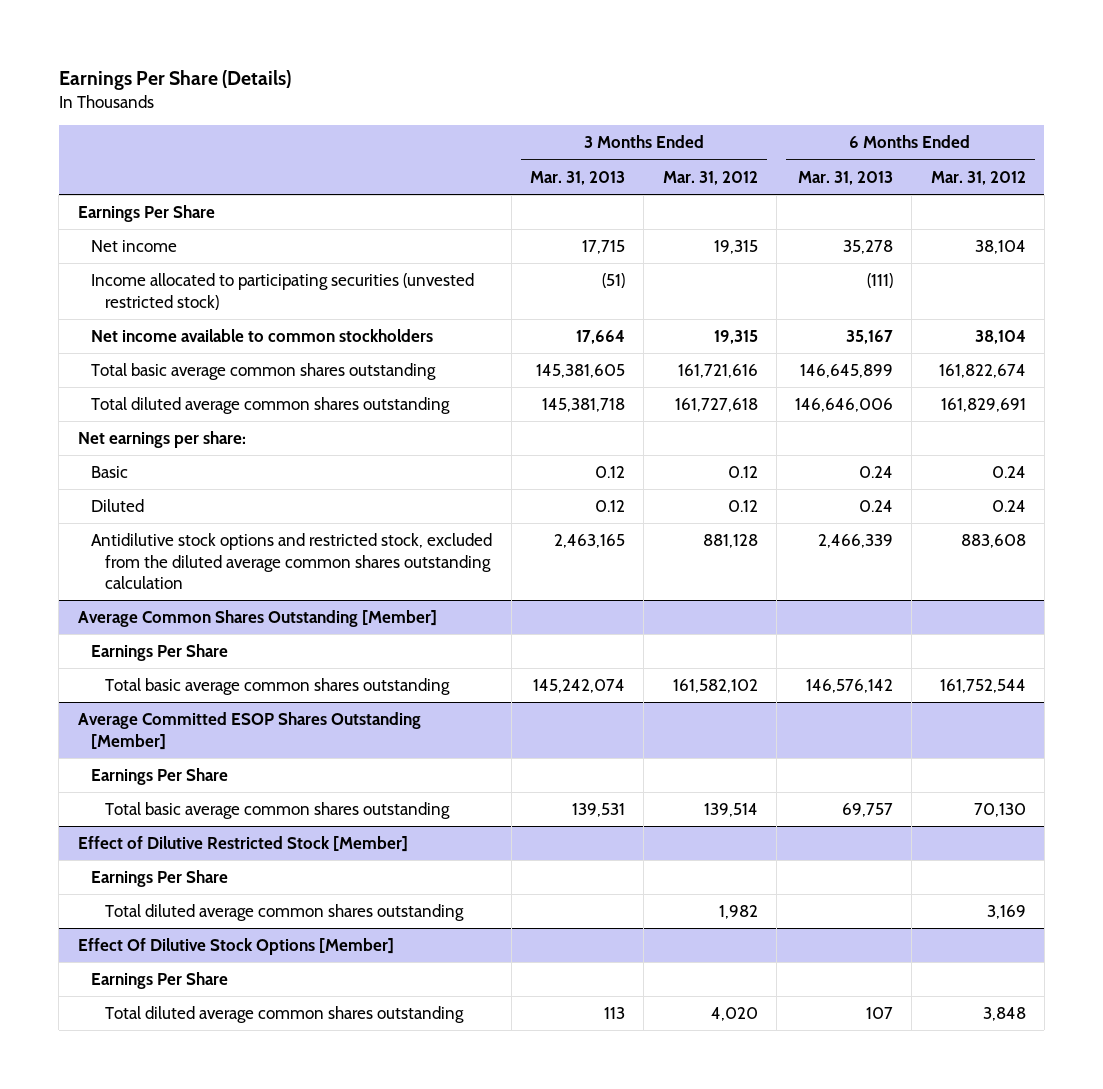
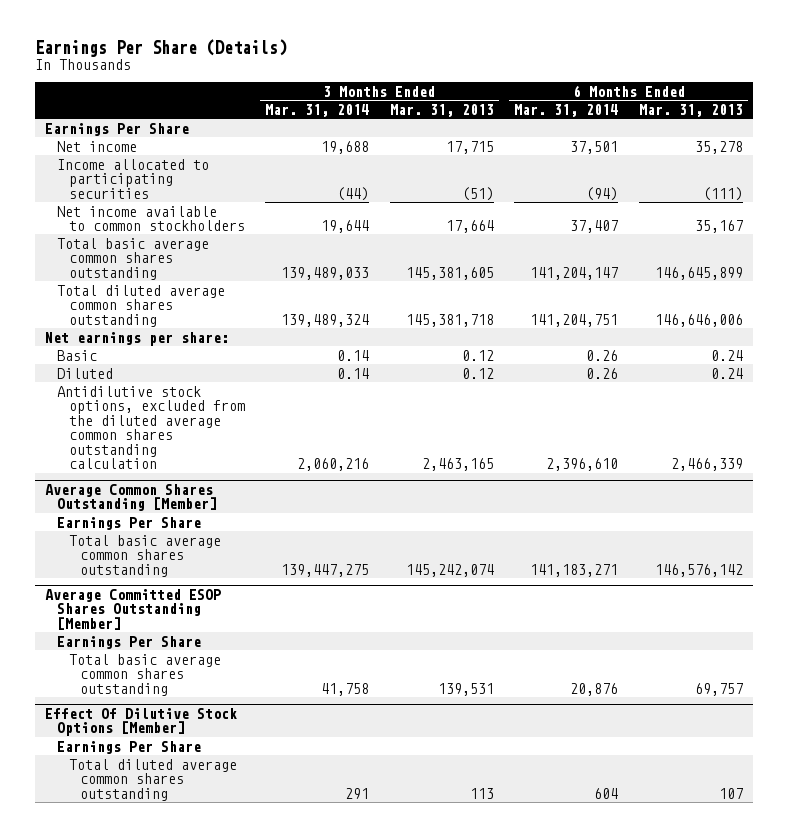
- | 3 Months Ended Mar. 31, 2013 | 3 Months Ended Mar. 31, 2012 | 6 Months Ended Mar. 31, 2013 | 6 Months Ended Mar. 31, 2012
+ | 3 Months Ended Mar. 31, 2014 | 3 Months Ended Mar. 31, 2013 | 6 Months Ended Mar. 31, 2014 | 6 Months Ended Mar. 31, 2013
- Income allocated to participating securities (unvested restricted stock) | (51) | | (111) |
+ Income allocated to participating securities | (44) | (51) | (94) | (111)
- Antidilutive stock options and restricted stock, excluded from the diluted average common shares outstanding calculation | 2,463,165 | 881,128 | 2,466,339 | 883,608
+ Antidilutive stock options, excluded from the diluted average common shares outstanding calculation | 2,060,216 | 2,463,165 | 2,396,610 | 2,466,339
- Effect of Dilutive Restricted Stock [Member]
- Earnings Per Share
- Total diluted average common shares outstanding | | 1,982 | | 3,169

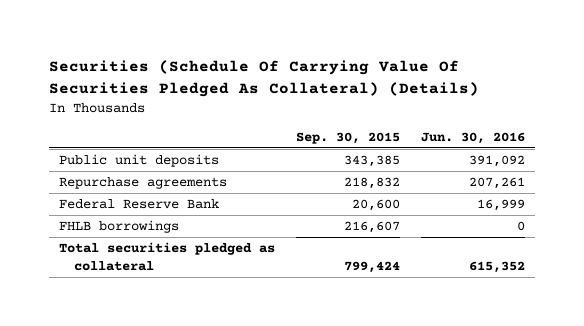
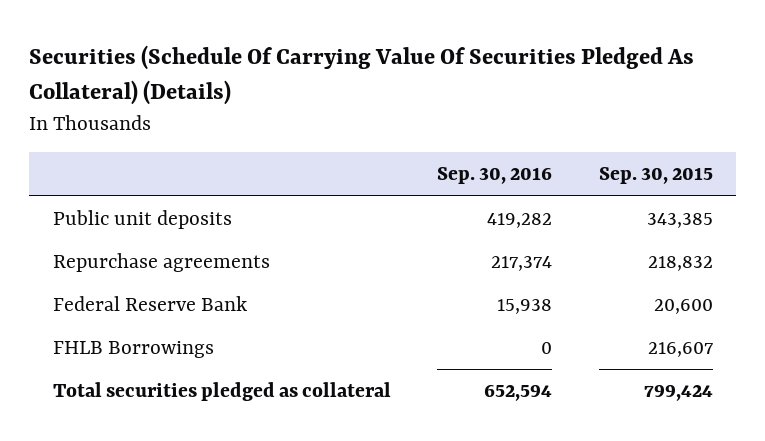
- | Sep. 30, 2015 | Jun. 30, 2016
+ | Sep. 30, 2016 | Sep. 30, 2015
- FHLB borrowings | 216,607 | 0
+ FHLB Borrowings | 0 | 216,607

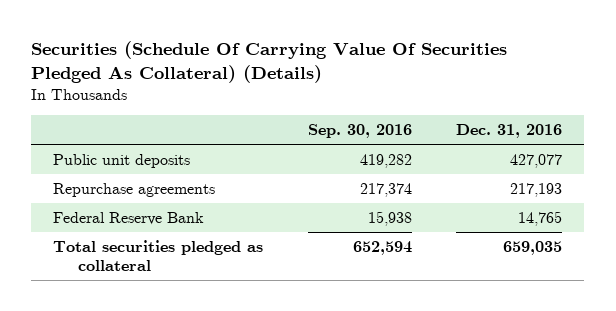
- | Sep. 30, 2016 | Sep. 30, 2015
+ | Sep. 30, 2016 | Dec. 31, 2016
- FHLB Borrowings | 0 | 216,607

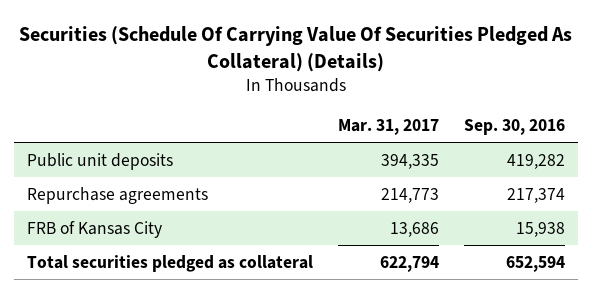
- | Sep. 30, 2016 | Dec. 31, 2016
+ | Mar. 31, 2017 | Sep. 30, 2016
- Federal Reserve Bank | 15,938 | 14,765
+ FRB of Kansas City | 13,686 | 15,938

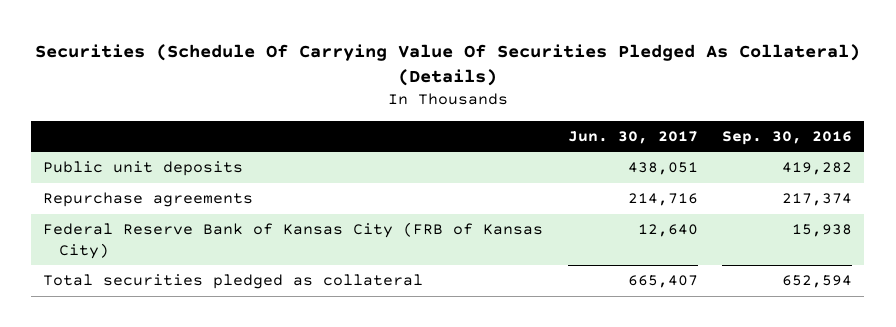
- | Mar. 31, 2017 | Sep. 30, 2016
+ | Jun. 30, 2017 | Sep. 30, 2016
- FRB of Kansas City | 13,686 | 15,938
+ Federal Reserve Bank of Kansas City (FRB of Kansas City) | 12,640 | 15,938

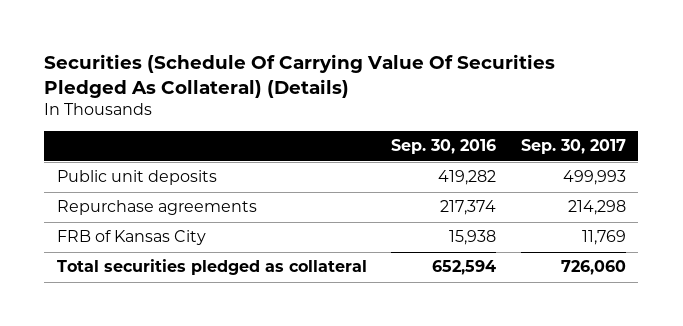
- | Jun. 30, 2017 | Sep. 30, 2016
+ | Sep. 30, 2016 | Sep. 30, 2017
- Federal Reserve Bank of Kansas City (FRB of Kansas City) | 12,640 | 15,938
+ FRB of Kansas City | 15,938 | 11,769

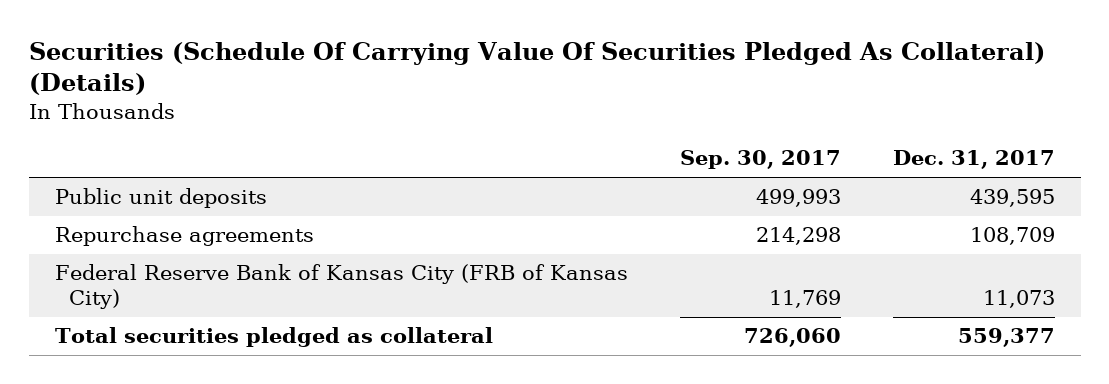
- | Sep. 30, 2016 | Sep. 30, 2017
+ | Sep. 30, 2017 | Dec. 31, 2017
- FRB of Kansas City | 15,938 | 11,769
+ Federal Reserve Bank of Kansas City (FRB of Kansas City) | 11,769 | 11,073

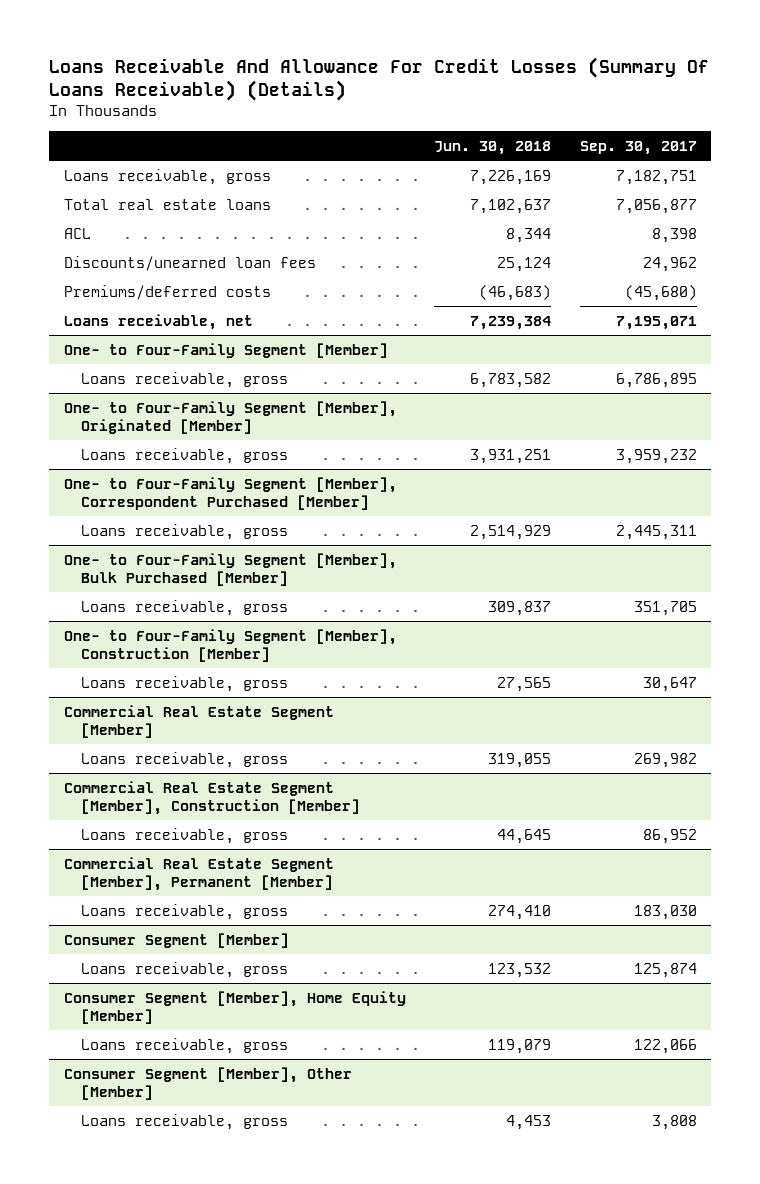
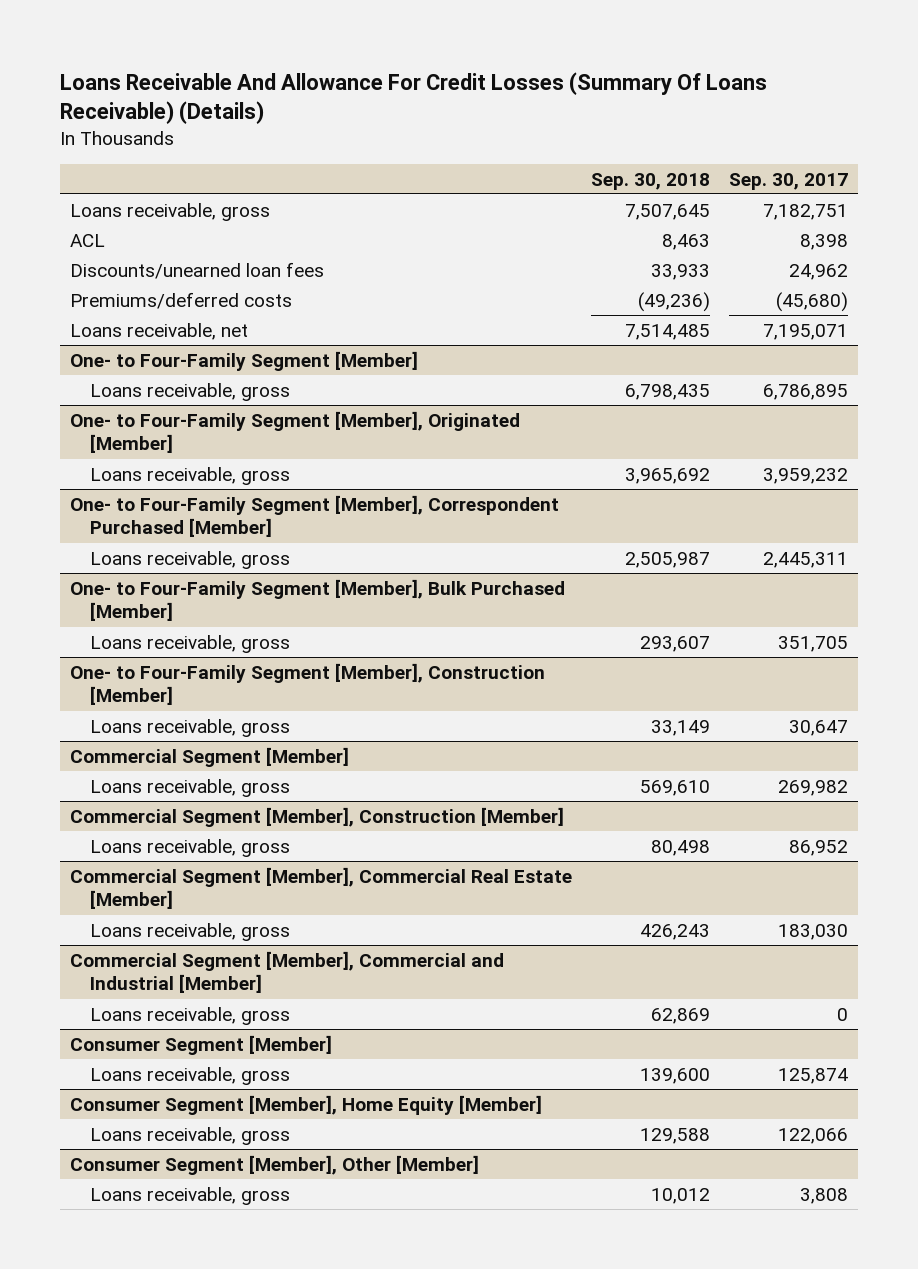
- | Jun. 30, 2018 | Sep. 30, 2017
+ | Sep. 30, 2018 | Sep. 30, 2017
- Total real estate loans | 7,102,637 | 7,056,877
- Commercial Real Estate Segment [Member]
+ Commercial Segment [Member]
- Commercial Real Estate Segment [Member], Construction [Member]
+ Commercial Segment [Member], Construction [Member]
- Commercial Real Estate Segment [Member], Permanent [Member]
+ Commercial Segment [Member], Commercial Real Estate [Member]
+ Commercial Segment [Member], Commercial and Industrial [Member]
+ Loans receivable, gross | 62,869 | 0

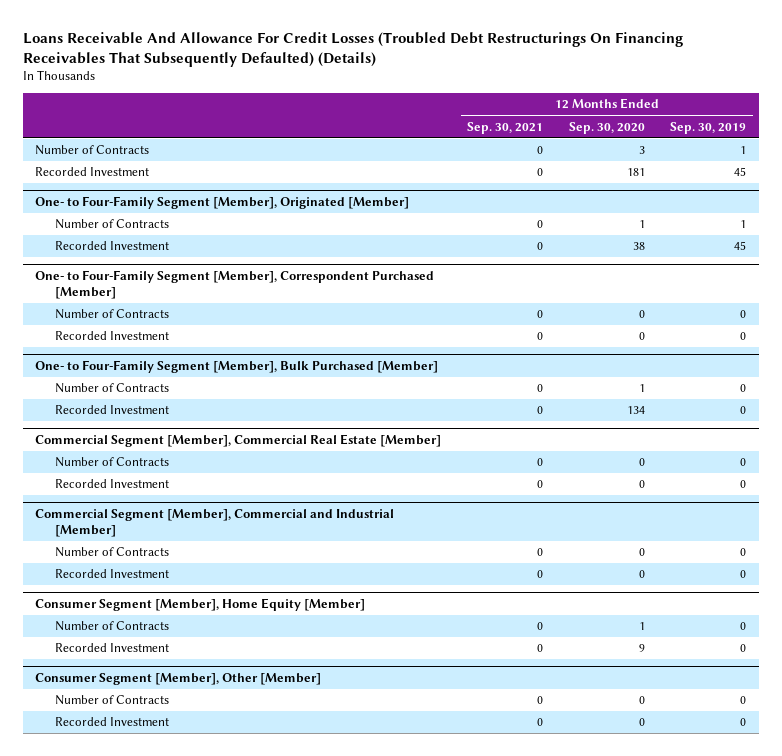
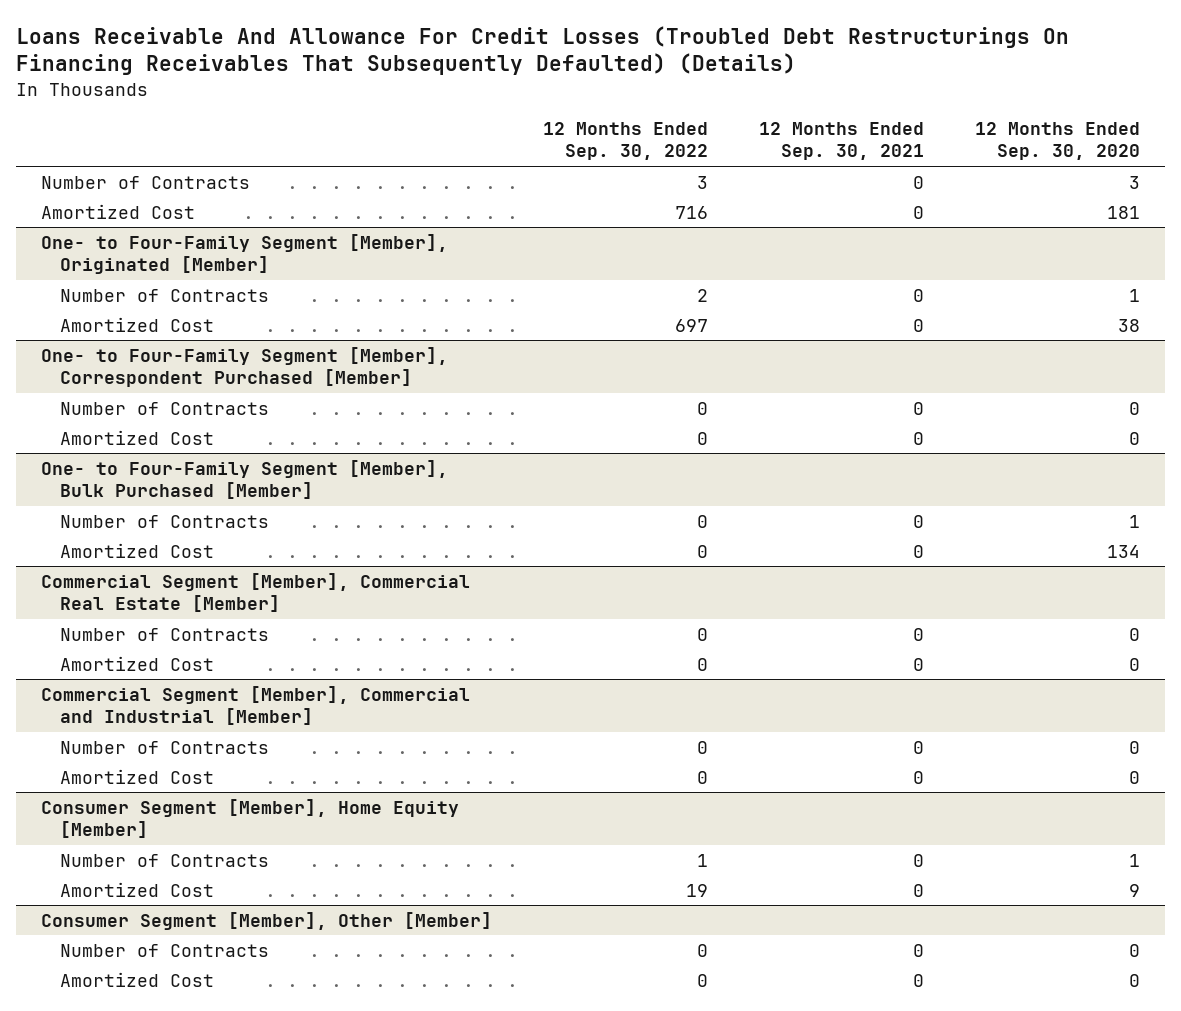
- | 12 Months Ended Sep. 30, 2021 | 12 Months Ended Sep. 30, 2020 | 12 Months Ended Sep. 30, 2019
+ | 12 Months Ended Sep. 30, 2022 | 12 Months Ended Sep. 30, 2021 | 12 Months Ended Sep. 30, 2020
- Recorded Investment | 0 | 181 | 45
+ Amortized Cost | 716 | 0 | 181
@ One- to Four-Family Segment [Member], Originated [Member]
- Recorded Investment | 0 | 38 | 45
+ Amortized Cost | 697 | 0 | 38
@ One- to Four-Family Segment [Member], Correspondent Purchased [Member]
- Recorded Investment | 0 | 0 | 0
+ Amortized Cost | 0 | 0 | 0
@ One- to Four-Family Segment [Member], Bulk Purchased [Member]
- Recorded Investment | 0 | 134 | 0
+ Amortized Cost | 0 | 0 | 134
@ Commercial Segment [Member], Commercial Real Estate [Member]
- Recorded Investment | 0 | 0 | 0
+ Amortized Cost | 0 | 0 | 0
@ Commercial Segment [Member], Commercial and Industrial [Member]
- Recorded Investment | 0 | 0 | 0
+ Amortized Cost | 0 | 0 | 0
@ Consumer Segment [Member], Home Equity [Member]
- Recorded Investment | 0 | 9 | 0
+ Amortized Cost | 19 | 0 | 9
@ Consumer Segment [Member], Other [Member]
- Recorded Investment | 0 | 0 | 0
+ Amortized Cost | 0 | 0 | 0

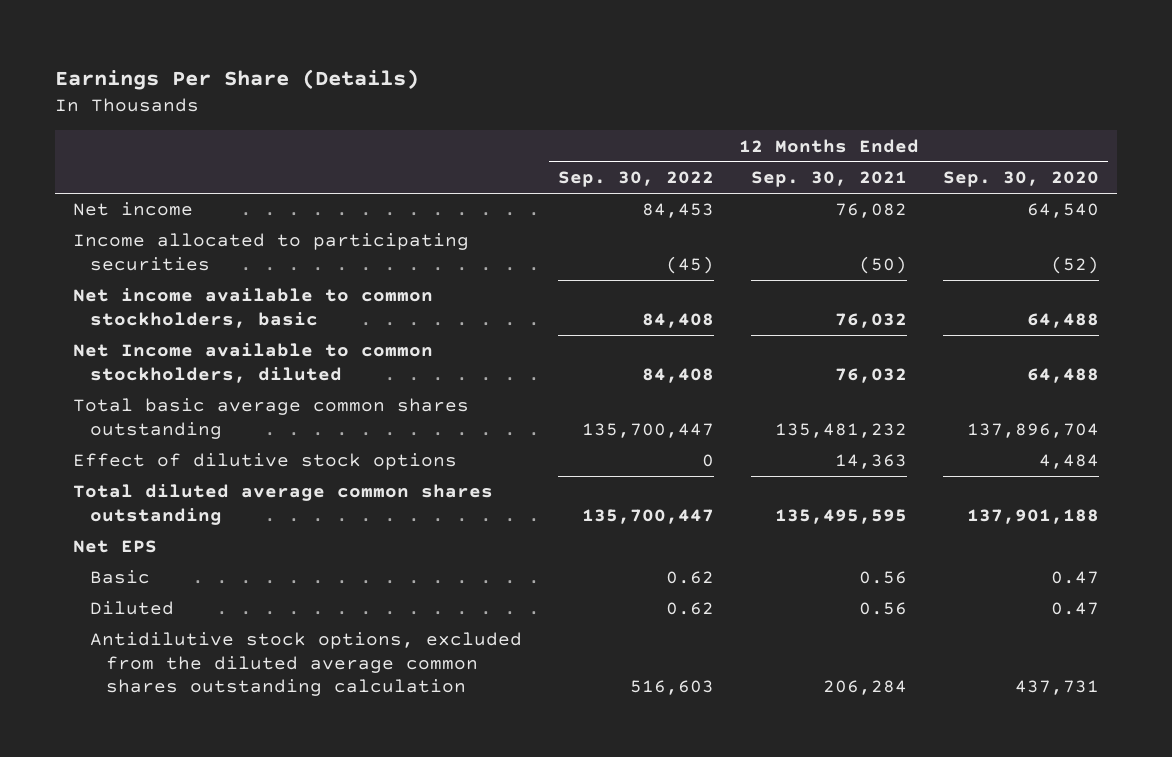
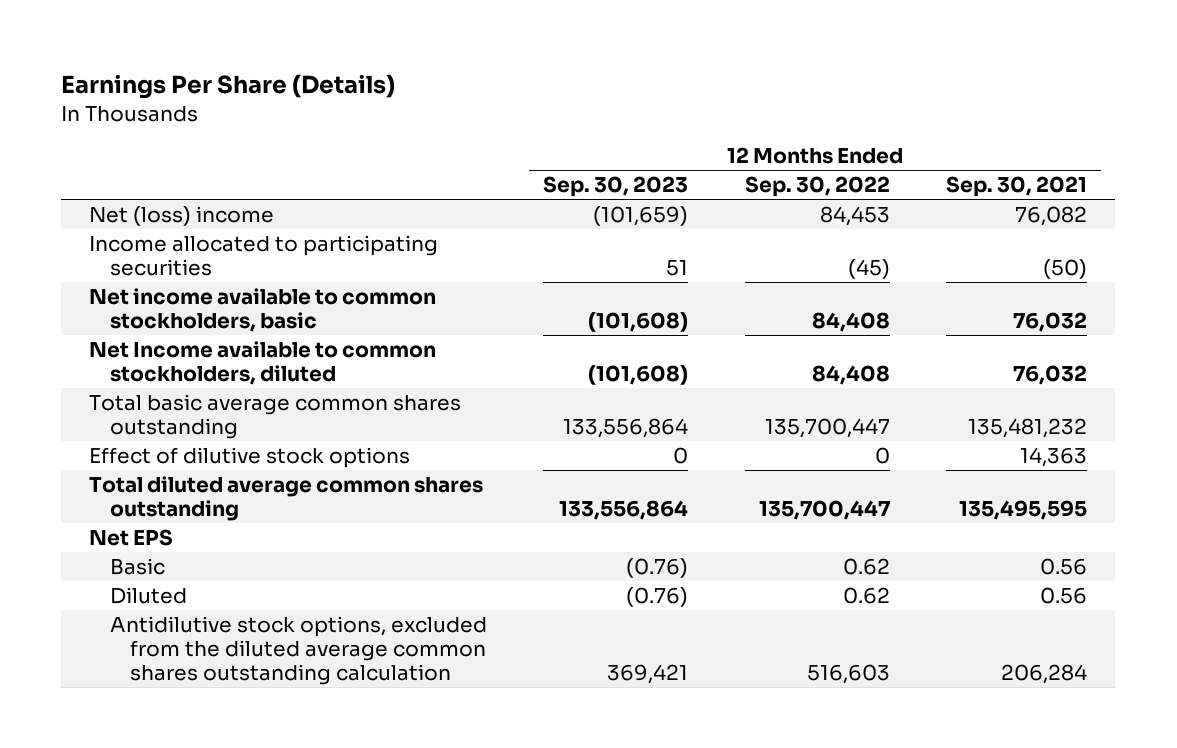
- | 12 Months Ended Sep. 30, 2022 | 12 Months Ended Sep. 30, 2021 | 12 Months Ended Sep. 30, 2020
+ | 12 Months Ended Sep. 30, 2023 | 12 Months Ended Sep. 30, 2022 | 12 Months Ended Sep. 30, 2021
- Net income | 84,453 | 76,082 | 64,540
+ Net (loss) income | (101,659) | 84,453 | 76,082

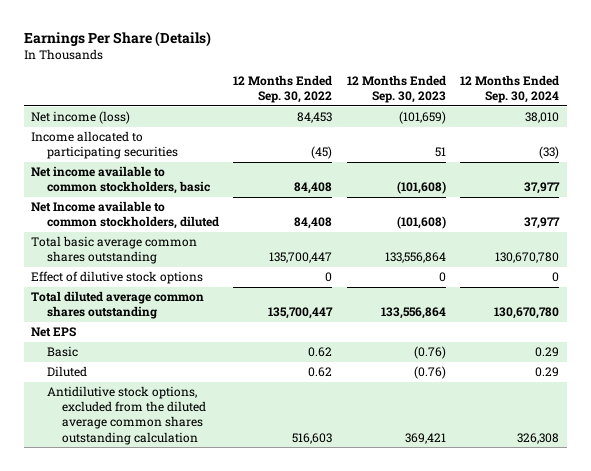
- | 12 Months Ended Sep. 30, 2023 | 12 Months Ended Sep. 30, 2022 | 12 Months Ended Sep. 30, 2021
+ | 12 Months Ended Sep. 30, 2022 | 12 Months Ended Sep. 30, 2023 | 12 Months Ended Sep. 30, 2024
- Net (loss) income | (101,659) | 84,453 | 76,082
+ Net income (loss) | 84,453 | (101,659) | 38,010

